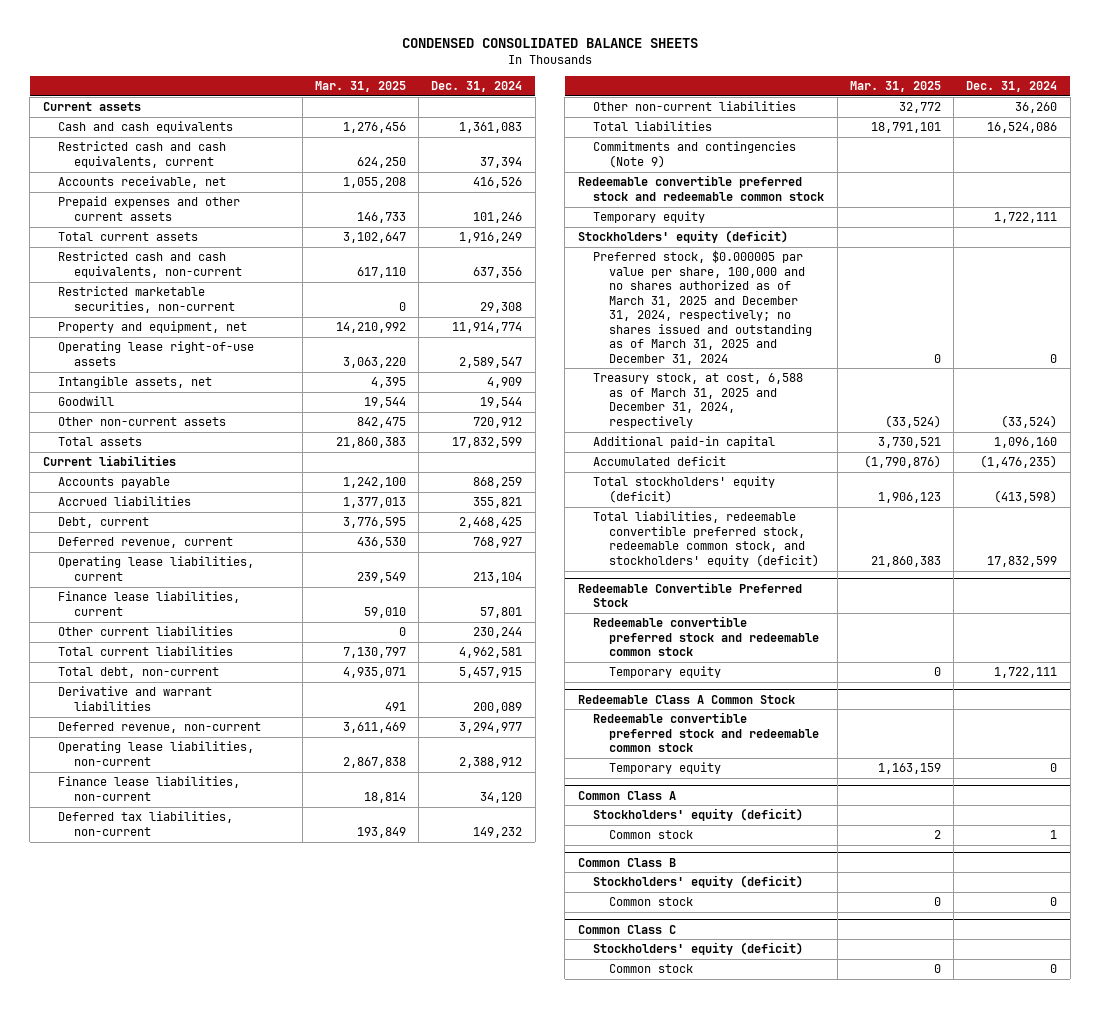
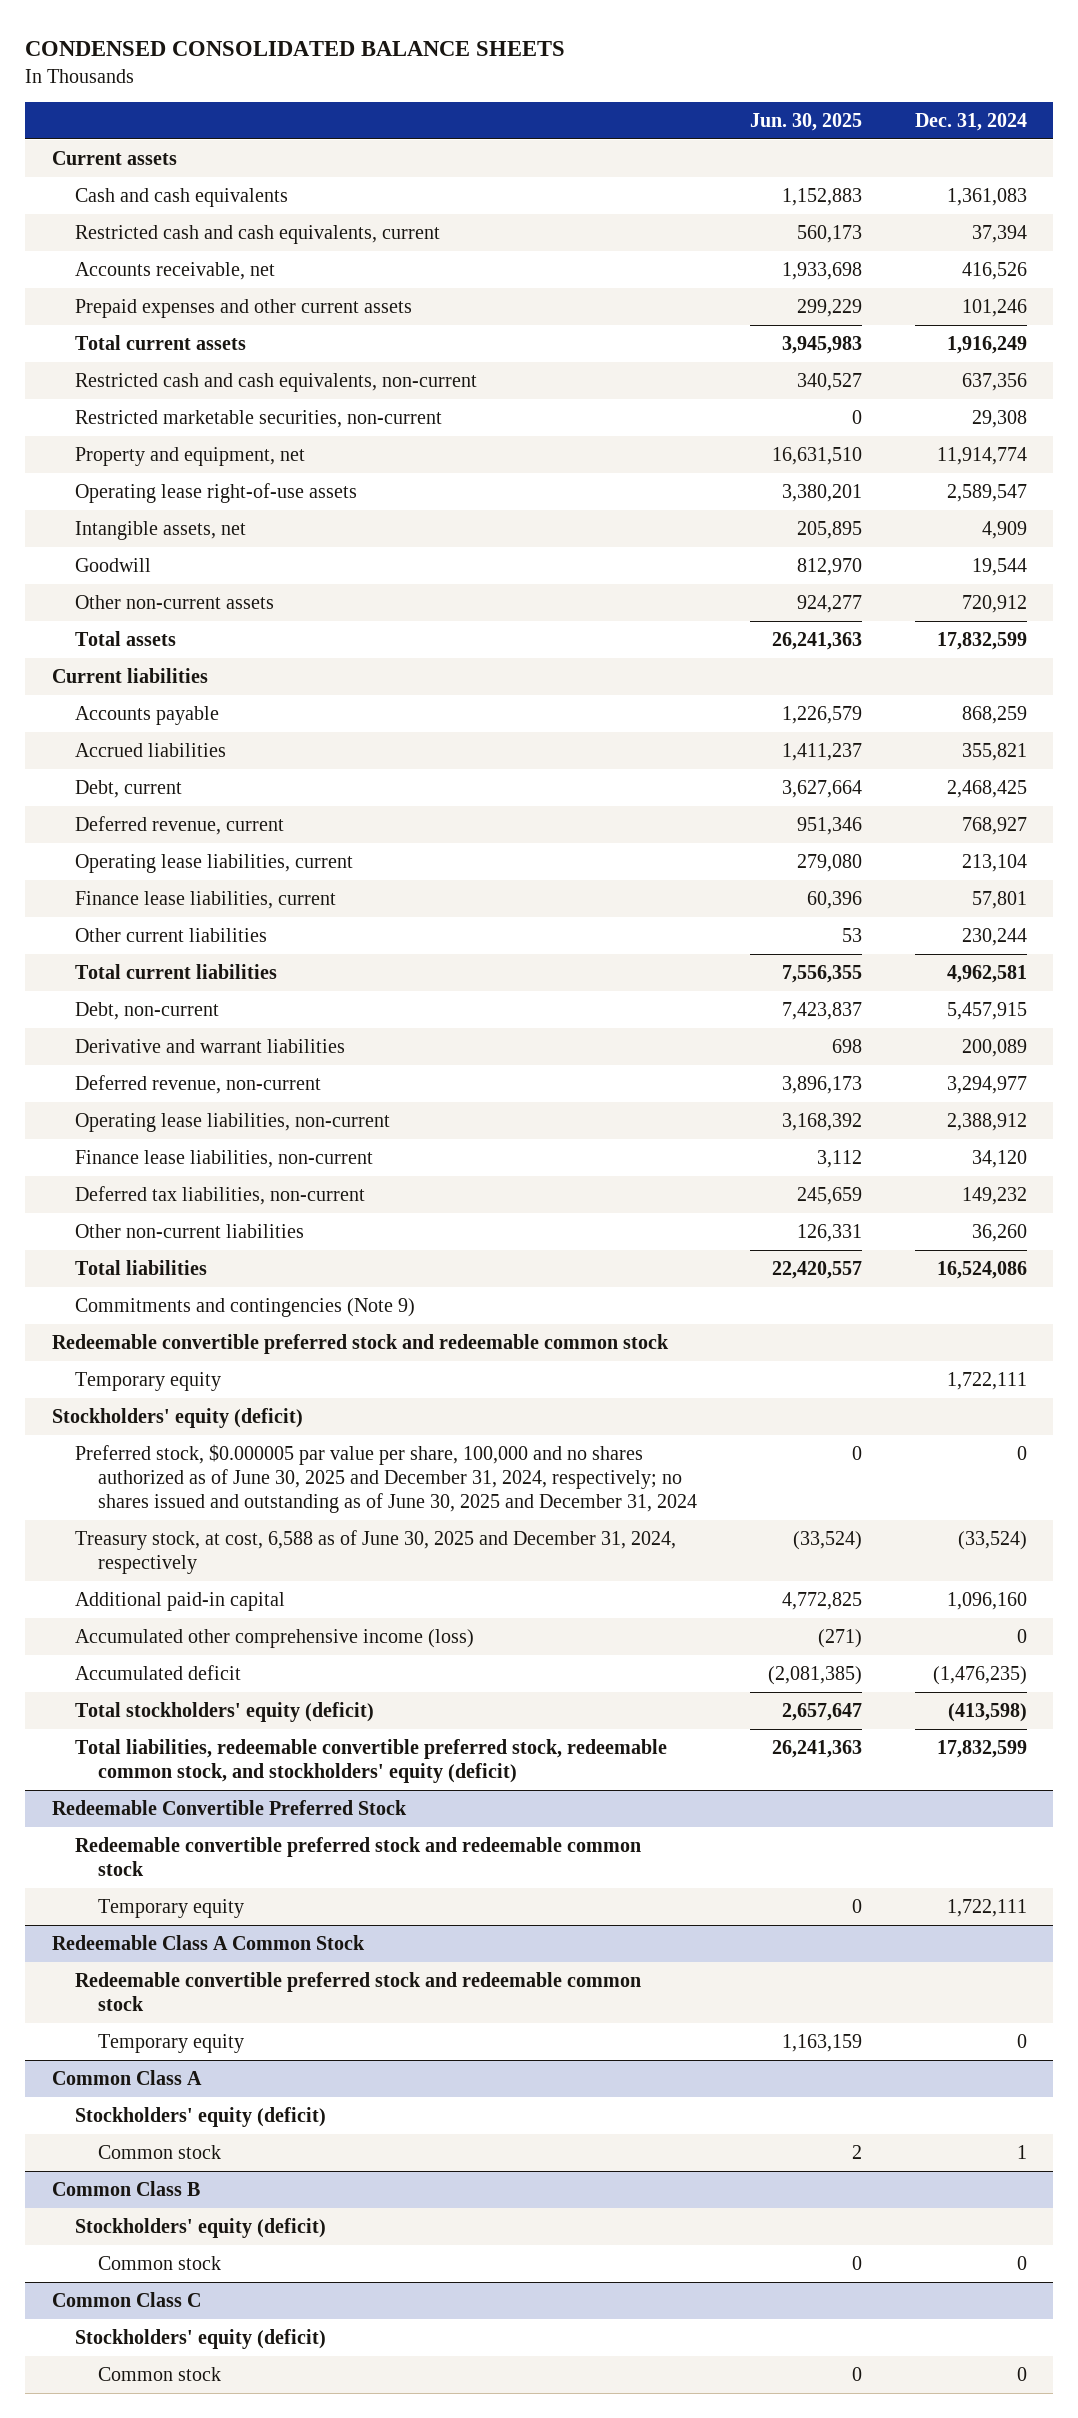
- | Mar. 31, 2025 | Dec. 31, 2024
+ | Jun. 30, 2025 | Dec. 31, 2024
- Total debt, non-current | 4,935,071 | 5,457,915
+ Debt, non-current | 7,423,837 | 5,457,915
- Preferred stock, $0.000005 par value per share, 100,000 and no shares authorized as of March 31, 2025 and December 31, 2024, respectively; no shares issued and outstanding as of March 31, 2025 and December 31, 2024 | 0 | 0
- Treasury stock, at cost, 6,588 as of March 31, 2025 and December 31, 2024, respectively | (33,524) | (33,524)
+ Preferred stock, $0.000005 par value per share, 100,000 and no shares authorized as of June 30, 2025 and December 31, 2024, respectively; no shares issued and outstanding as of June 30, 2025 and December 31, 2024 | 0 | 0
+ Treasury stock, at cost, 6,588 as of June 30, 2025 and December 31, 2024, respectively | (33,524) | (33,524)
+ Accumulated other comprehensive income (loss) | (271) | 0

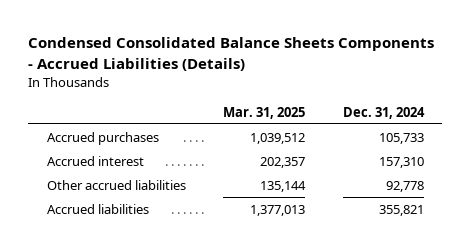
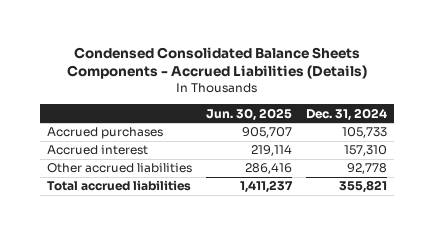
- | Mar. 31, 2025 | Dec. 31, 2024
+ | Jun. 30, 2025 | Dec. 31, 2024
- Accrued liabilities | 1,377,013 | 355,821
+ Total accrued liabilities | 1,411,237 | 355,821

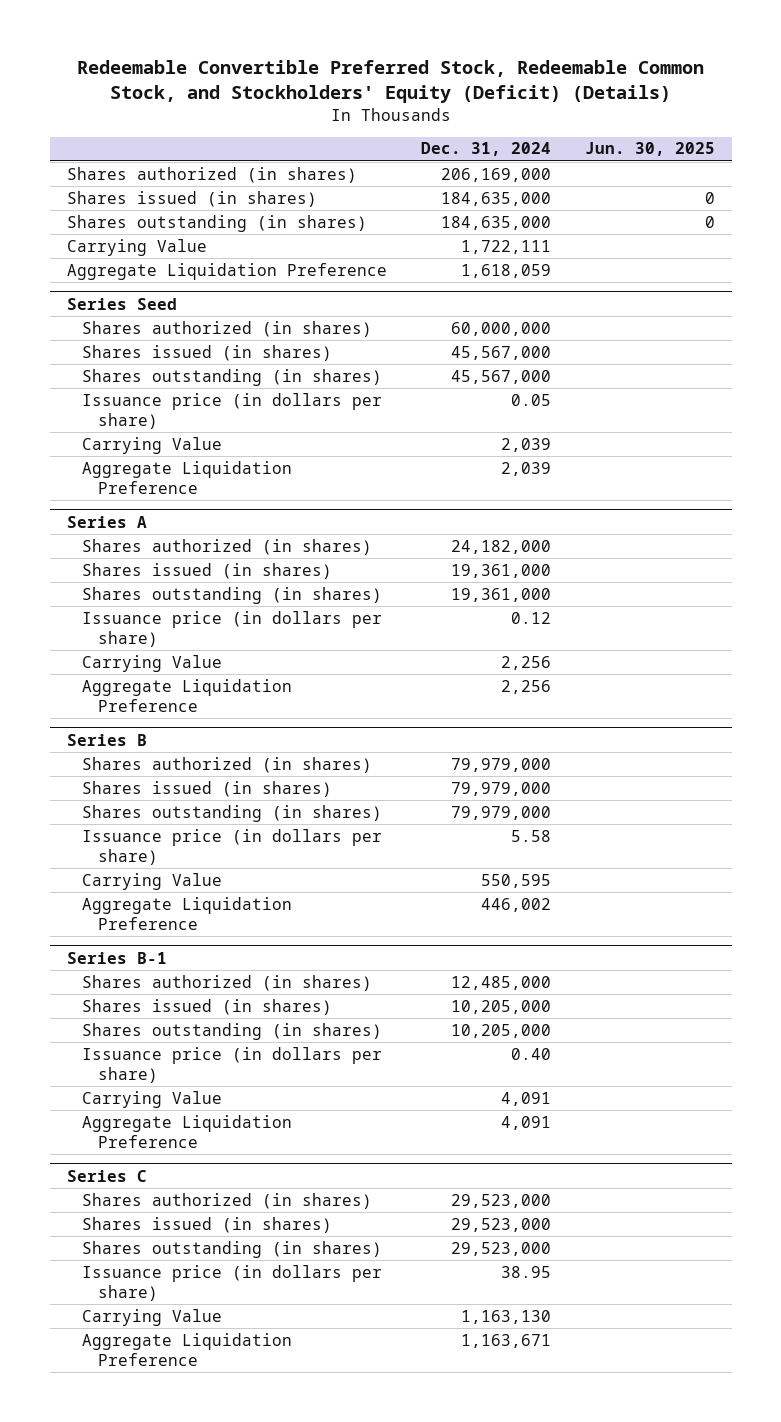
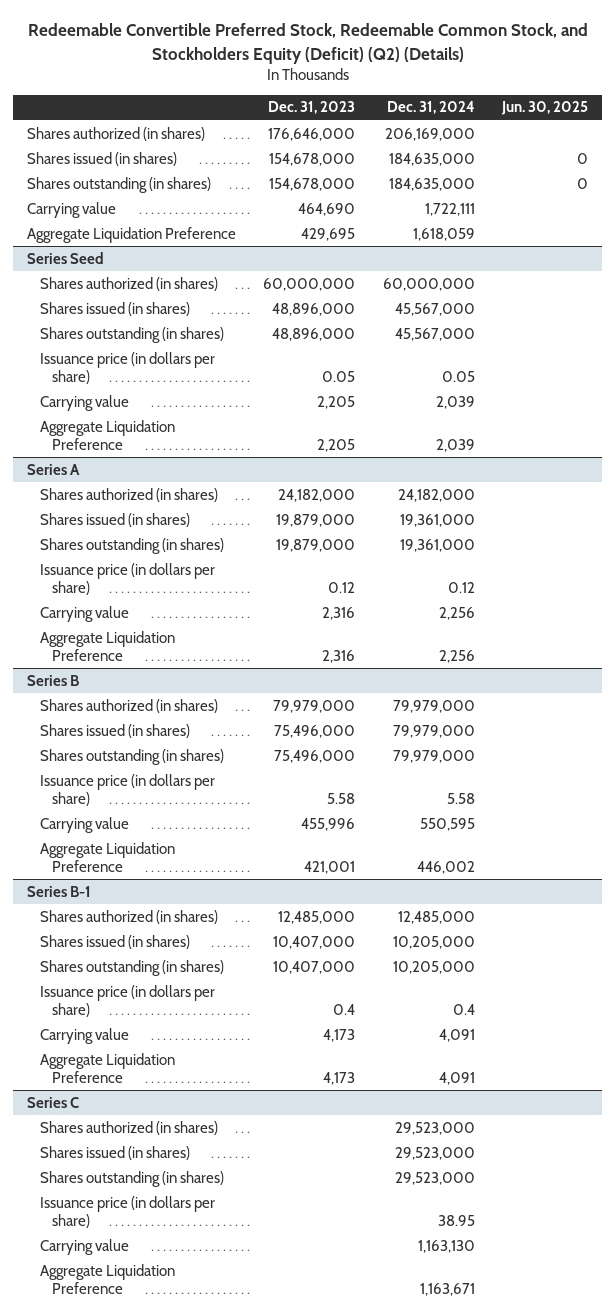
- Redeemable Convertible Preferred Stock, Redeemable Common Stock, and Stockholders' Equity (Deficit) (Details)
+ Redeemable Convertible Preferred Stock, Redeemable Common Stock, and Stockholders Equity (Deficit) (Q2) (Details)
- | Dec. 31, 2024 | Jun. 30, 2025
+ | Dec. 31, 2023 | Dec. 31, 2024 | Jun. 30, 2025
- Carrying Value | 1,722,111 |
+ Carrying value | 464,690 | 1,722,111 |
@ Series Seed
- Carrying Value | 2,039 |
+ Carrying value | 2,205 | 2,039 |
@ Series A
- Carrying Value | 2,256 |
+ Carrying value | 2,316 | 2,256 |
@ Series B
- Carrying Value | 550,595 |
+ Carrying value | 455,996 | 550,595 |
@ Series B-1
- Issuance price (in dollars per share) | 0.40 |
- Carrying Value | 4,091 |
+ Issuance price (in dollars per share) | 0.4 | 0.4 |
+ Carrying value | 4,173 | 4,091 |
@ Series C
- Carrying Value | 1,163,130 |
+ Carrying value | | 1,163,130 |

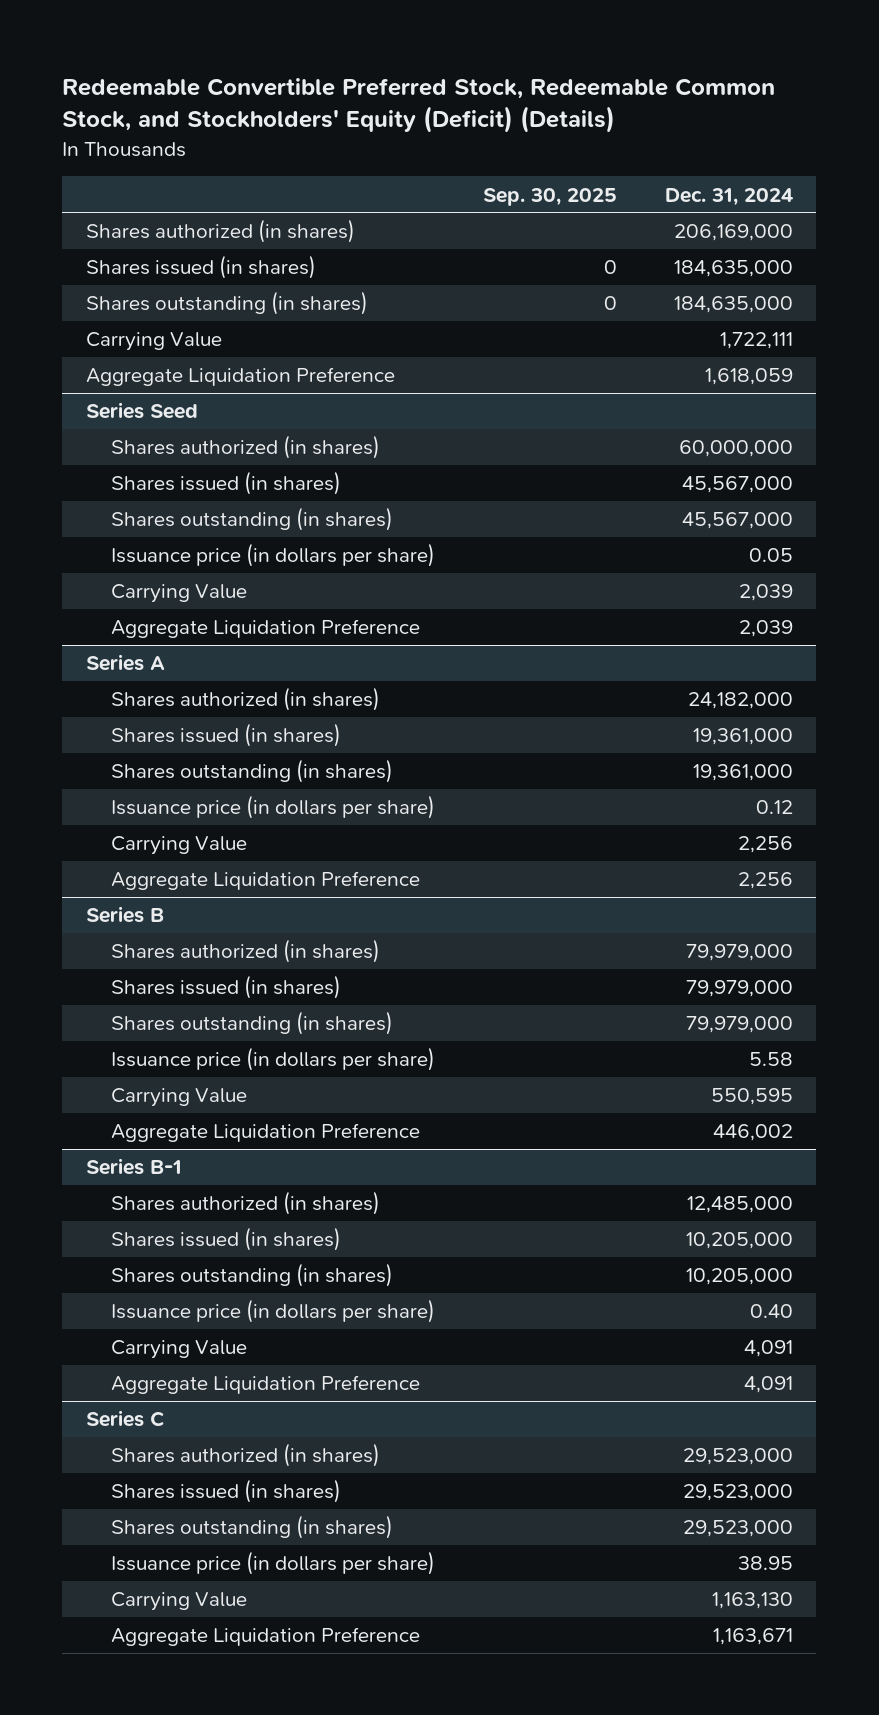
- Redeemable Convertible Preferred Stock, Redeemable Common Stock, and Stockholders Equity (Deficit) (Q2) (Details)
+ Redeemable Convertible Preferred Stock, Redeemable Common Stock, and Stockholders' Equity (Deficit) (Details)
- | Dec. 31, 2023 | Dec. 31, 2024 | Jun. 30, 2025
+ | Sep. 30, 2025 | Dec. 31, 2024
- Carrying value | 464,690 | 1,722,111 |
+ Carrying Value | | 1,722,111
@ Series Seed
- Carrying value | 2,205 | 2,039 |
+ Carrying Value | | 2,039
@ Series A
- Carrying value | 2,316 | 2,256 |
+ Carrying Value | | 2,256
@ Series B
- Carrying value | 455,996 | 550,595 |
+ Carrying Value | | 550,595
@ Series B-1
- Issuance price (in dollars per share) | 0.4 | 0.4 |
- Carrying value | 4,173 | 4,091 |
+ Issuance price (in dollars per share) | | 0.40
+ Carrying Value | | 4,091
@ Series C
- Carrying value | | 1,163,130 |
+ Carrying Value | | 1,163,130

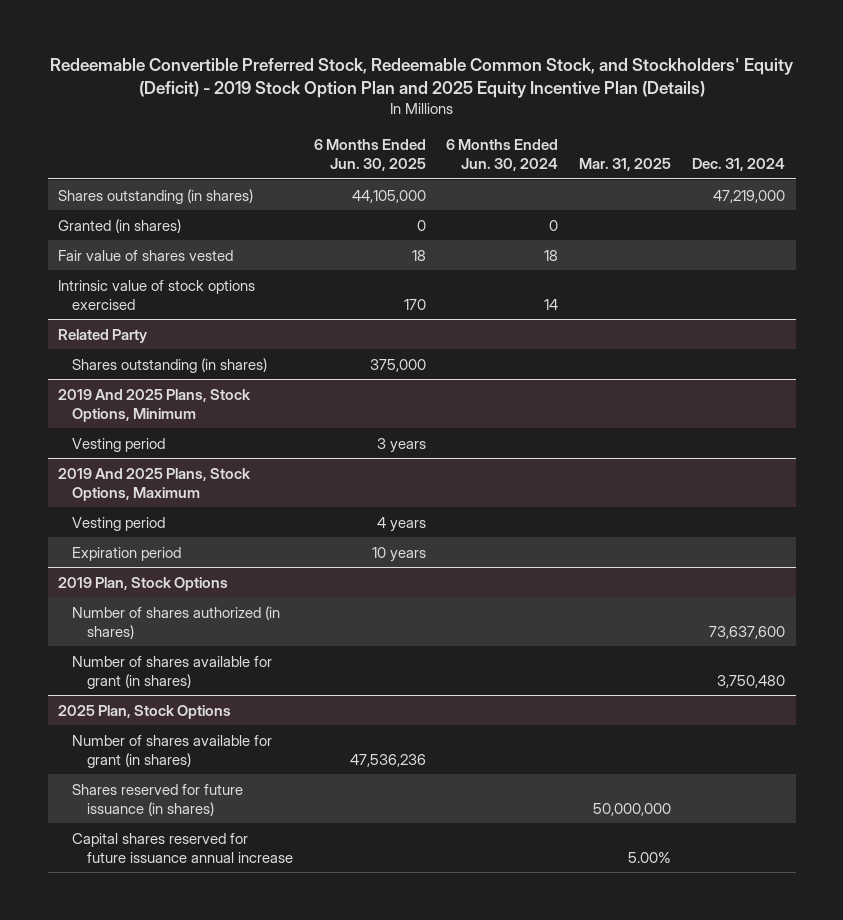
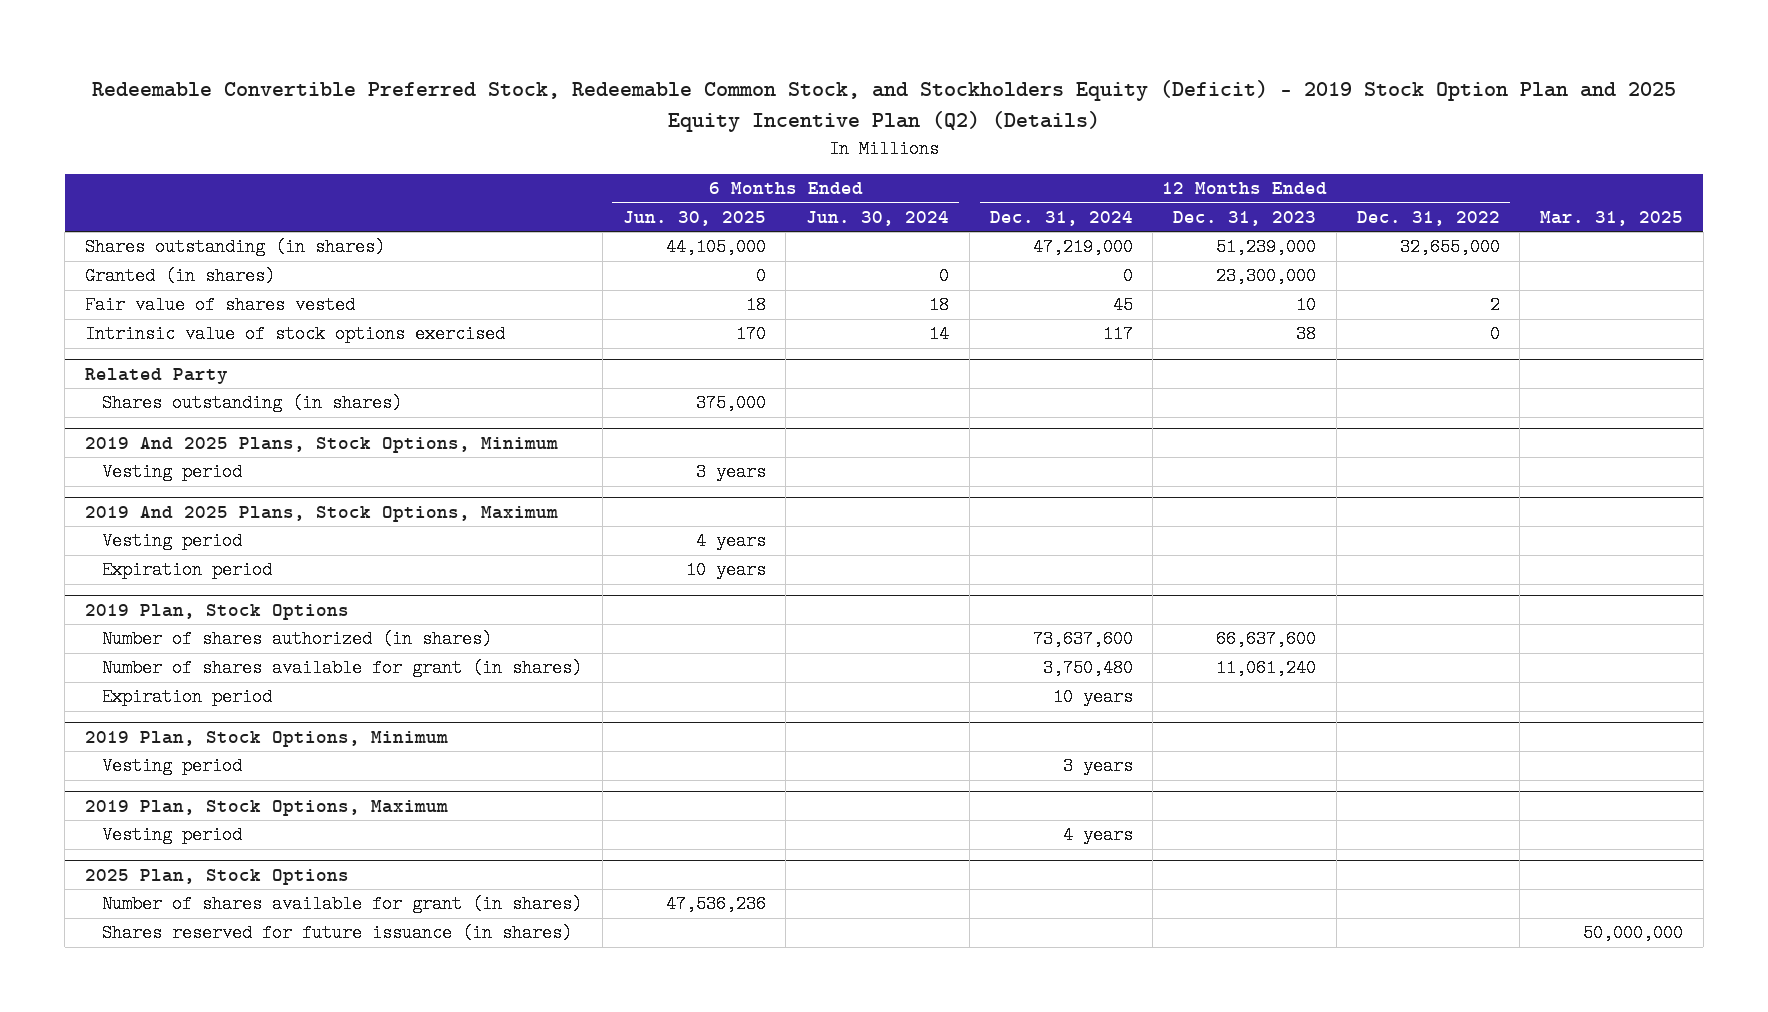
- Redeemable Convertible Preferred Stock, Redeemable Common Stock, and Stockholders' Equity (Deficit) - 2019 Stock Option Plan and 2025 Equity Incentive Plan (Details)
+ Redeemable Convertible Preferred Stock, Redeemable Common Stock, and Stockholders Equity (Deficit) - 2019 Stock Option Plan and 2025 Equity Incentive Plan (Q2) (Details)
- | 6 Months Ended Jun. 30, 2025 | 6 Months Ended Jun. 30, 2024 | Mar. 31, 2025 | Dec. 31, 2024
+ | 6 Months Ended Jun. 30, 2025 | 6 Months Ended Jun. 30, 2024 | 12 Months Ended Dec. 31, 2024 | 12 Months Ended Dec. 31, 2023 | 12 Months Ended Dec. 31, 2022 | Mar. 31, 2025
@ 2019 Plan, Stock Options
+ Expiration period | | | 10 years | | |
+ 2019 Plan, Stock Options, Minimum
+ Vesting period | | | 3 years | | |
+ 2019 Plan, Stock Options, Maximum
+ Vesting period | | | 4 years | | |
@ 2025 Plan, Stock Options
- Capital shares reserved for future issuance annual increase | | | 5.00% |

